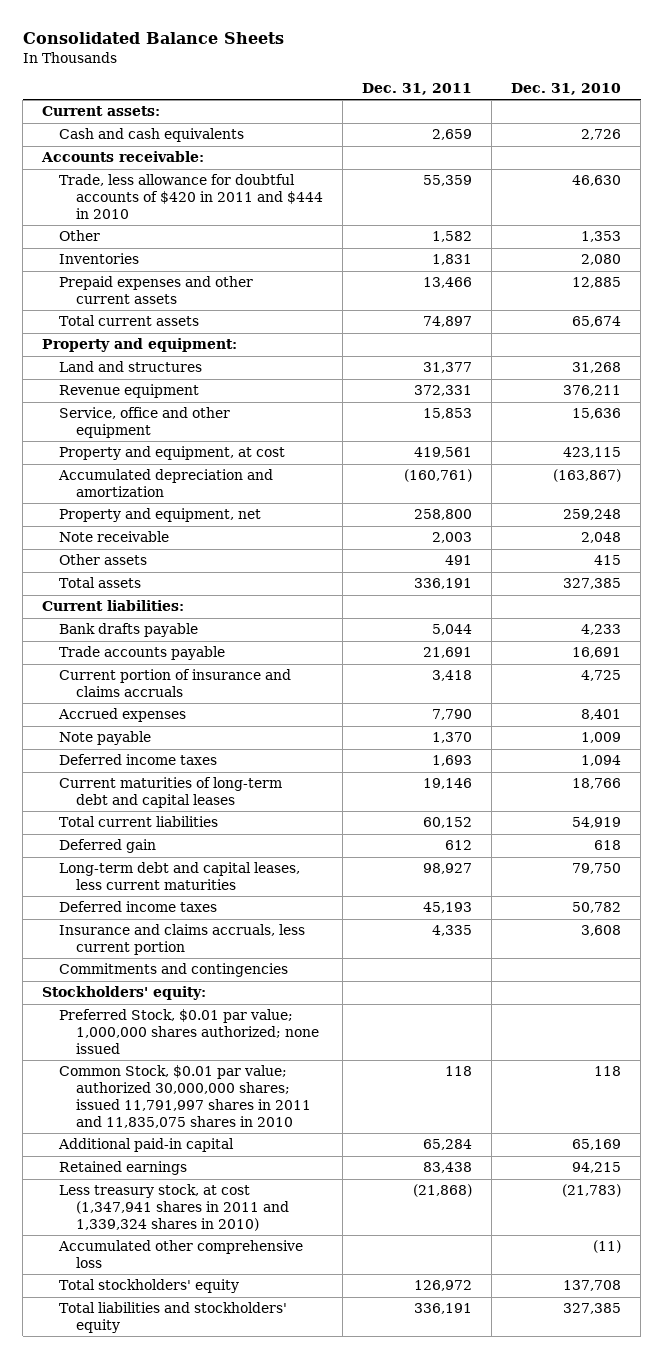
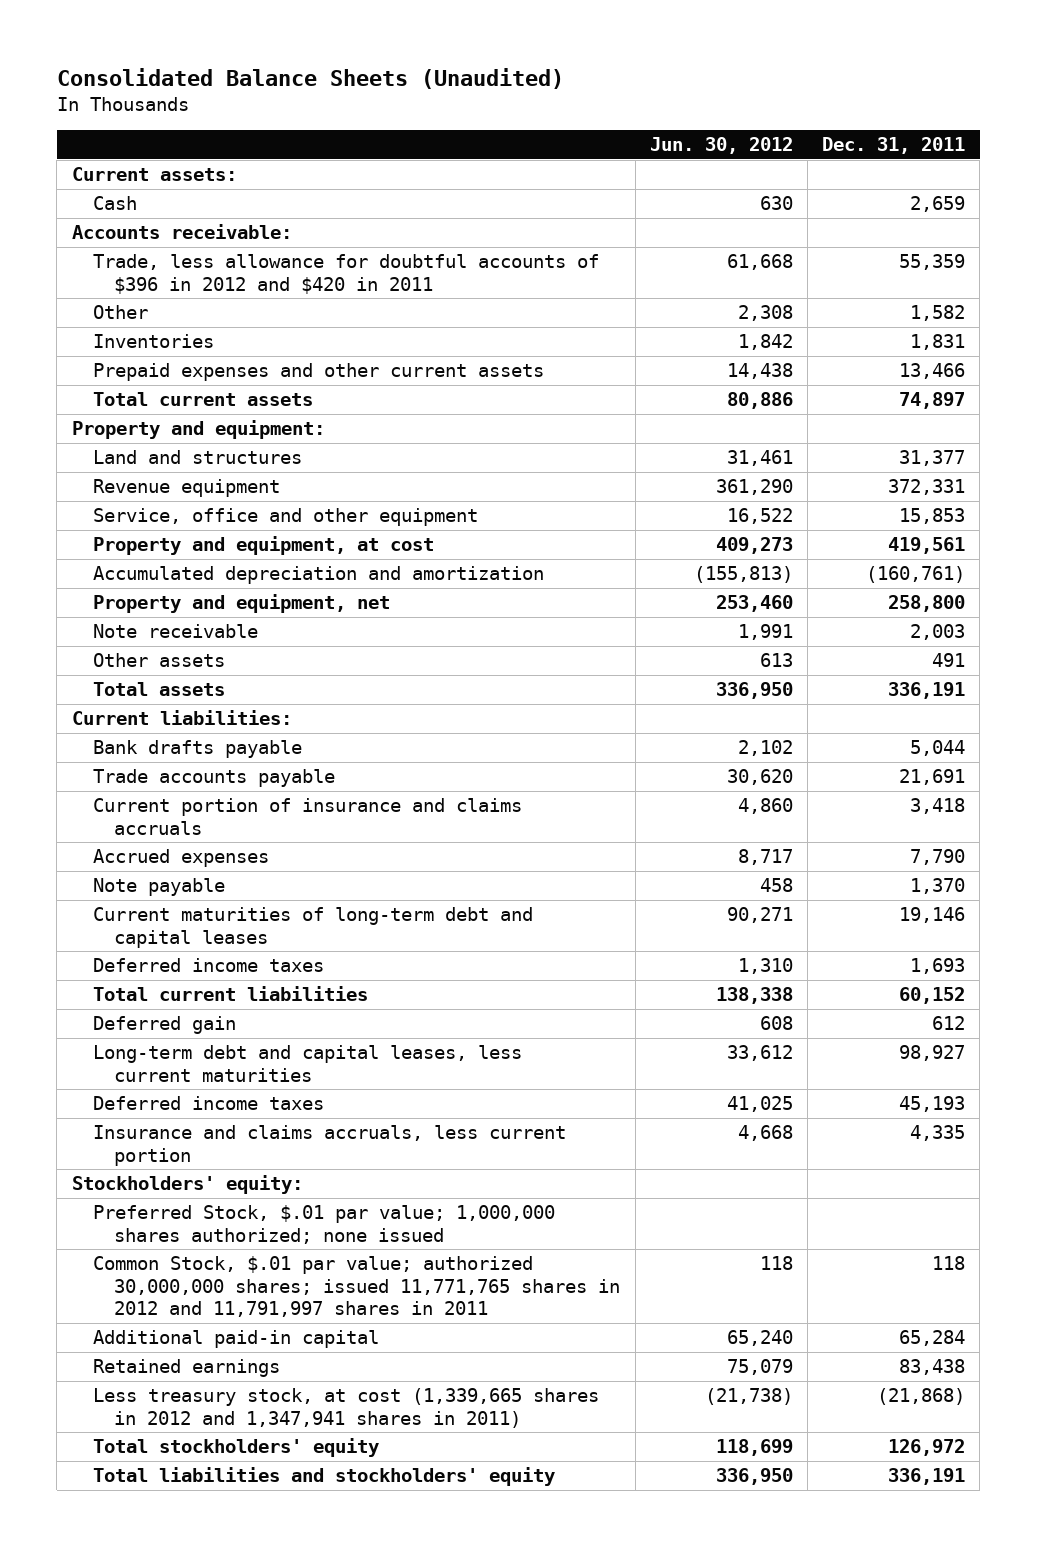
- Consolidated Balance Sheets
+ Consolidated Balance Sheets (Unaudited)
- | Dec. 31, 2011 | Dec. 31, 2010
+ | Jun. 30, 2012 | Dec. 31, 2011
- Cash and cash equivalents | 2,659 | 2,726
+ Cash | 630 | 2,659
- Trade, less allowance for doubtful accounts of $420 in 2011 and $444 in 2010 | 55,359 | 46,630
+ Trade, less allowance for doubtful accounts of $396 in 2012 and $420 in 2011 | 61,668 | 55,359
moved down: Deferred income taxes | 1,310 | 1,693
- Commitments and contingencies
- Preferred Stock, $0.01 par value; 1,000,000 shares authorized; none issued
- Common Stock, $0.01 par value; authorized 30,000,000 shares; issued 11,791,997 shares in 2011 and 11,835,075 shares in 2010 | 118 | 118
+ Preferred Stock, $.01 par value; 1,000,000 shares authorized; none issued
+ Common Stock, $.01 par value; authorized 30,000,000 shares; issued 11,771,765 shares in 2012 and 11,791,997 shares in 2011 | 118 | 118
- Less treasury stock, at cost (1,347,941 shares in 2011 and 1,339,324 shares in 2010) | (21,868) | (21,783)
- Accumulated other comprehensive loss | | (11)
+ Less treasury stock, at cost (1,339,665 shares in 2012 and 1,347,941 shares in 2011) | (21,738) | (21,868)

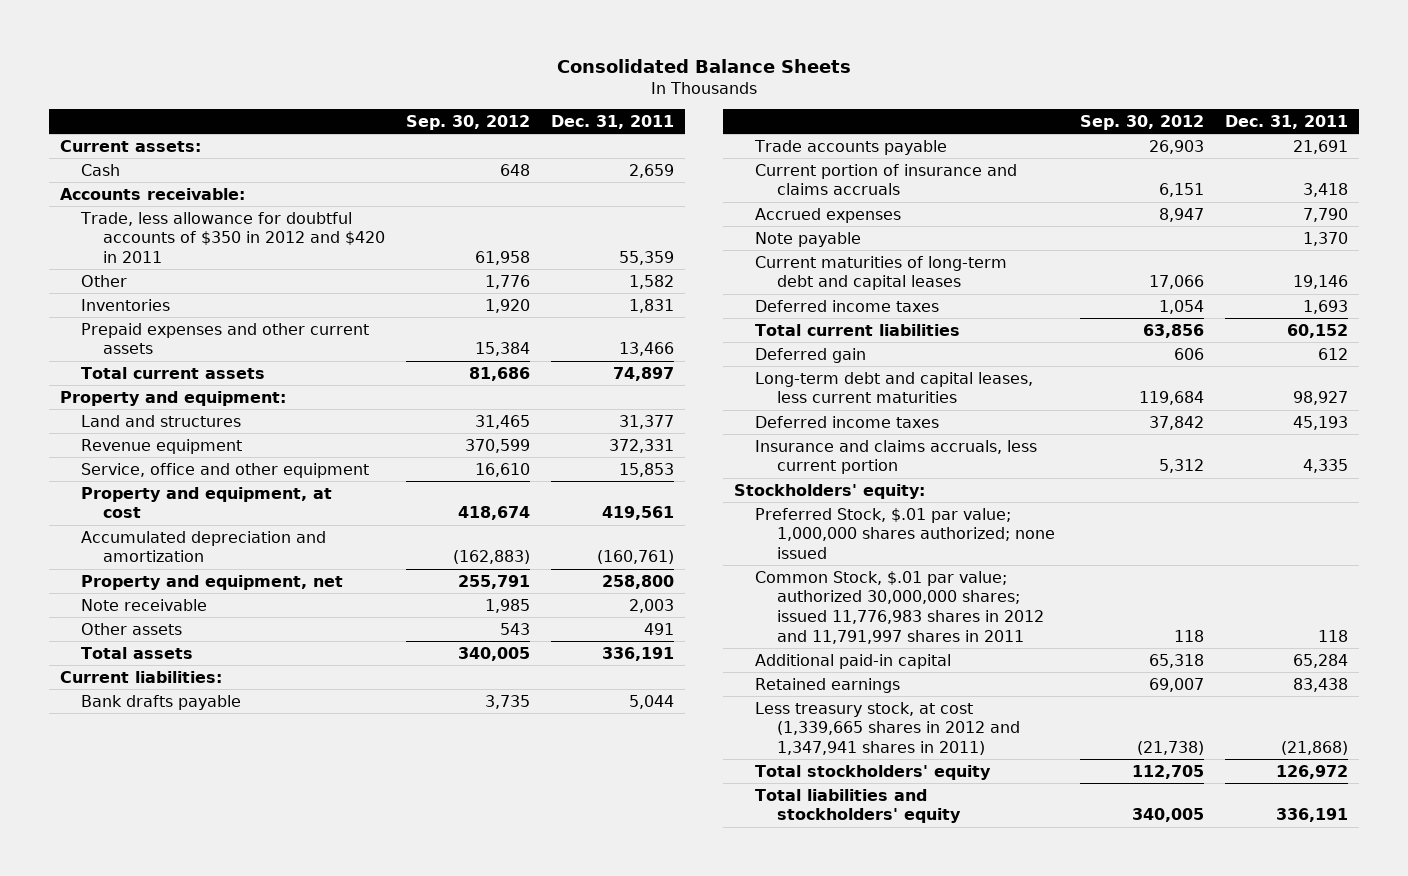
- Consolidated Balance Sheets (Unaudited)
+ Consolidated Balance Sheets
- | Jun. 30, 2012 | Dec. 31, 2011
+ | Sep. 30, 2012 | Dec. 31, 2011
- Trade, less allowance for doubtful accounts of $396 in 2012 and $420 in 2011 | 61,668 | 55,359
+ Trade, less allowance for doubtful accounts of $350 in 2012 and $420 in 2011 | 61,958 | 55,359
- Common Stock, $.01 par value; authorized 30,000,000 shares; issued 11,771,765 shares in 2012 and 11,791,997 shares in 2011 | 118 | 118
+ Common Stock, $.01 par value; authorized 30,000,000 shares; issued 11,776,983 shares in 2012 and 11,791,997 shares in 2011 | 118 | 118

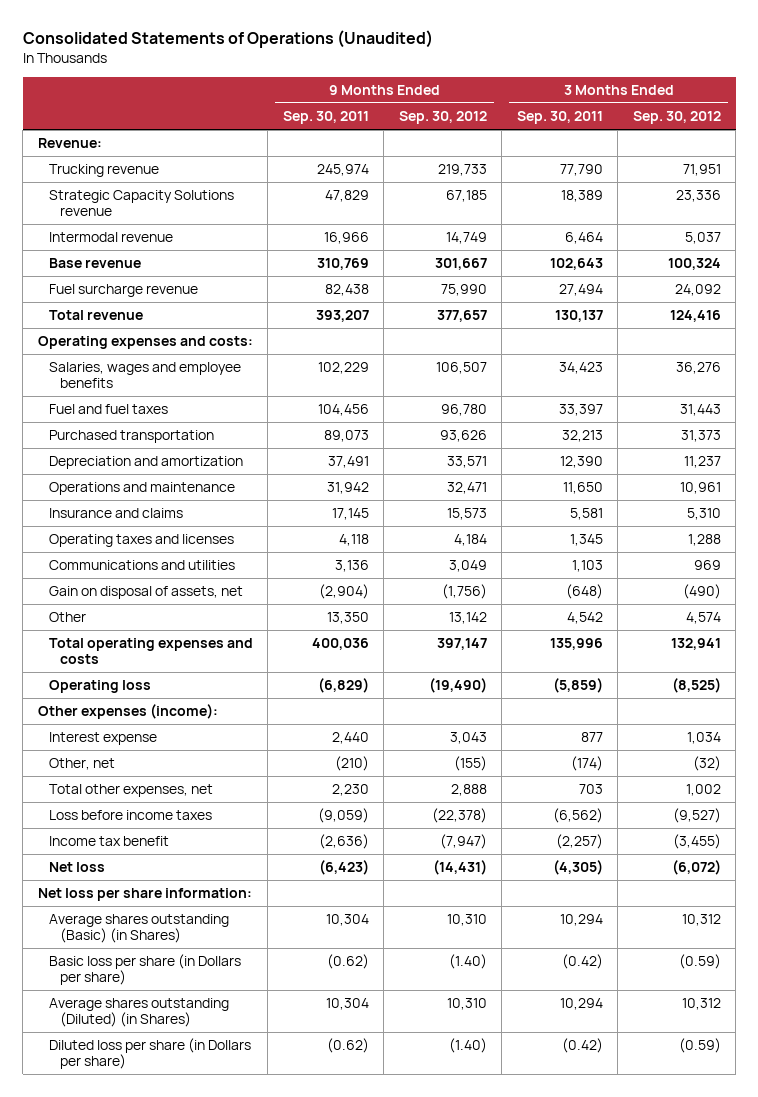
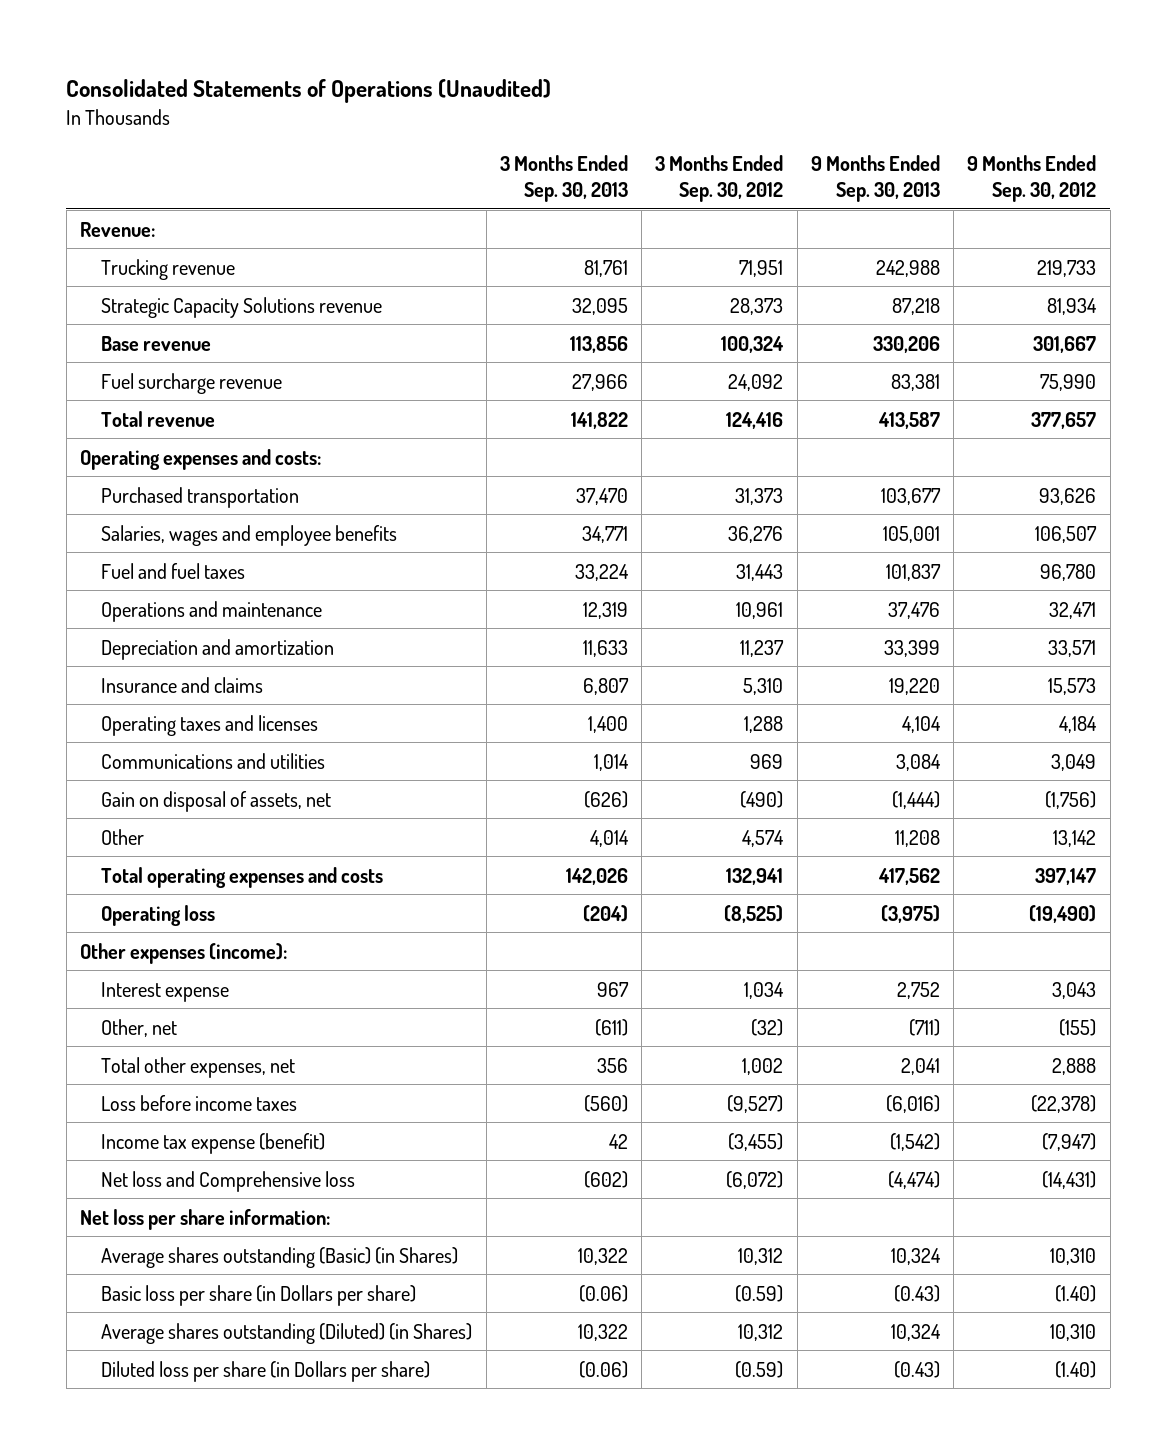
- | 9 Months Ended Sep. 30, 2011 | 9 Months Ended Sep. 30, 2012 | 3 Months Ended Sep. 30, 2011 | 3 Months Ended Sep. 30, 2012
+ | 3 Months Ended Sep. 30, 2013 | 3 Months Ended Sep. 30, 2012 | 9 Months Ended Sep. 30, 2013 | 9 Months Ended Sep. 30, 2012
- Strategic Capacity Solutions revenue | 47,829 | 67,185 | 18,389 | 23,336
- Intermodal revenue | 16,966 | 14,749 | 6,464 | 5,037
+ Strategic Capacity Solutions revenue | 32,095 | 28,373 | 87,218 | 81,934
moved up: Purchased transportation | 37,470 | 31,373 | 103,677 | 93,626
moved down: Depreciation and amortization | 11,633 | 11,237 | 33,399 | 33,571
- Income tax benefit | (2,636) | (7,947) | (2,257) | (3,455)
- Net loss | (6,423) | (14,431) | (4,305) | (6,072)
+ Income tax expense (benefit) | 42 | (3,455) | (1,542) | (7,947)
+ Net loss and Comprehensive loss | (602) | (6,072) | (4,474) | (14,431)

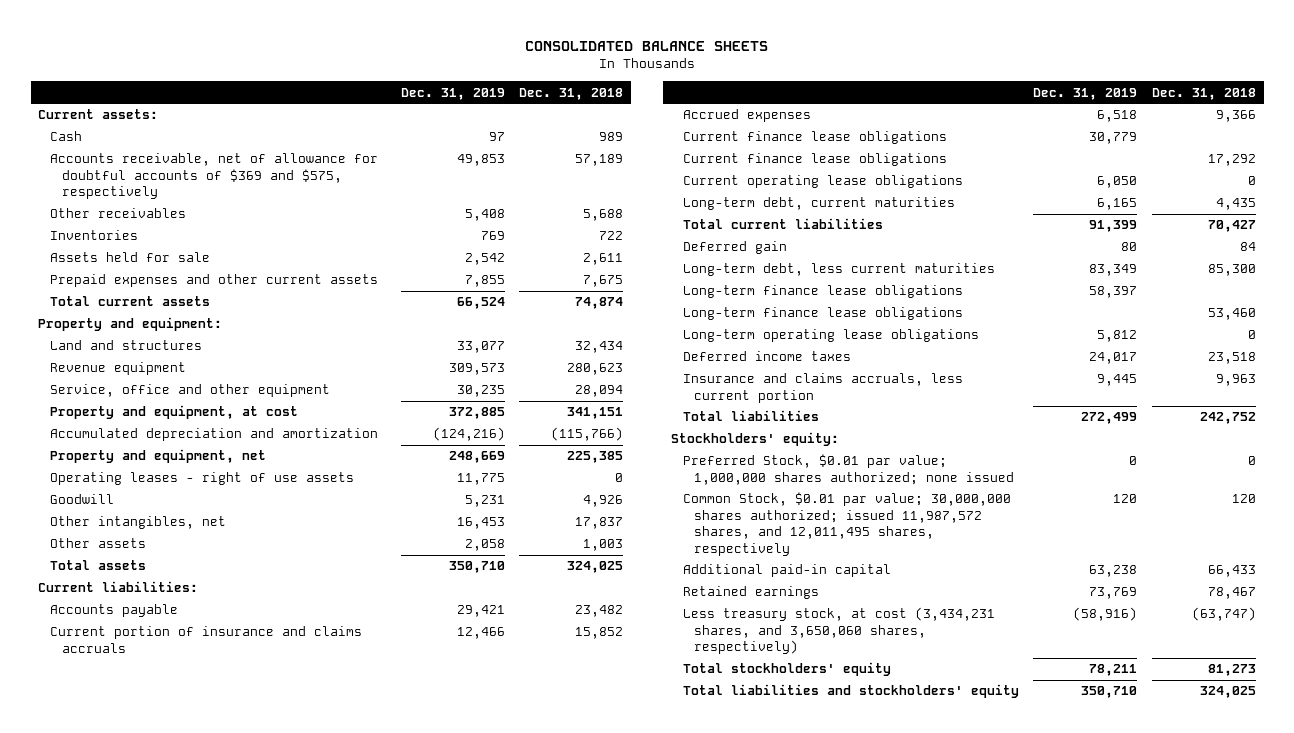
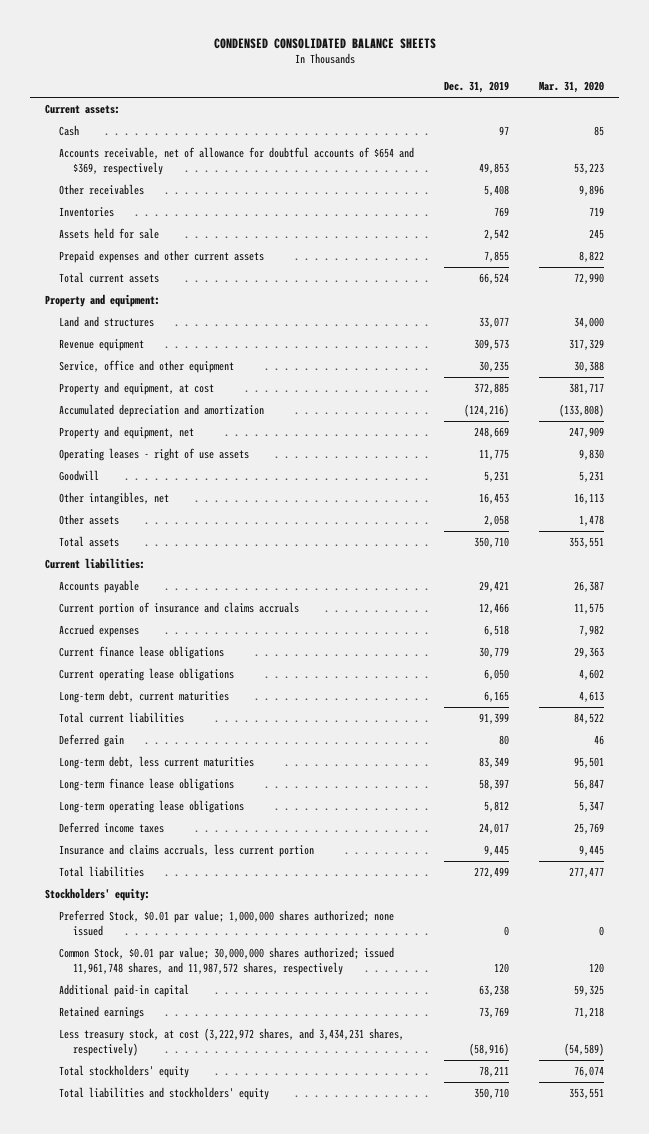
- CONSOLIDATED BALANCE SHEETS
+ CONDENSED CONSOLIDATED BALANCE SHEETS
- | Dec. 31, 2019 | Dec. 31, 2018
+ | Dec. 31, 2019 | Mar. 31, 2020
- Accounts receivable, net of allowance for doubtful accounts of $369 and $575, respectively | 49,853 | 57,189
+ Accounts receivable, net of allowance for doubtful accounts of $654 and $369, respectively | 49,853 | 53,223
- Current finance lease obligations | | 17,292
- Long-term finance lease obligations | | 53,460
- Common Stock, $0.01 par value; 30,000,000 shares authorized; issued 11,987,572 shares, and 12,011,495 shares, respectively | 120 | 120
+ Common Stock, $0.01 par value; 30,000,000 shares authorized; issued 11,961,748 shares, and 11,987,572 shares, respectively | 120 | 120
- Less treasury stock, at cost (3,434,231 shares, and 3,650,060 shares, respectively) | (58,916) | (63,747)
+ Less treasury stock, at cost (3,222,972 shares, and 3,434,231 shares, respectively) | (58,916) | (54,589)

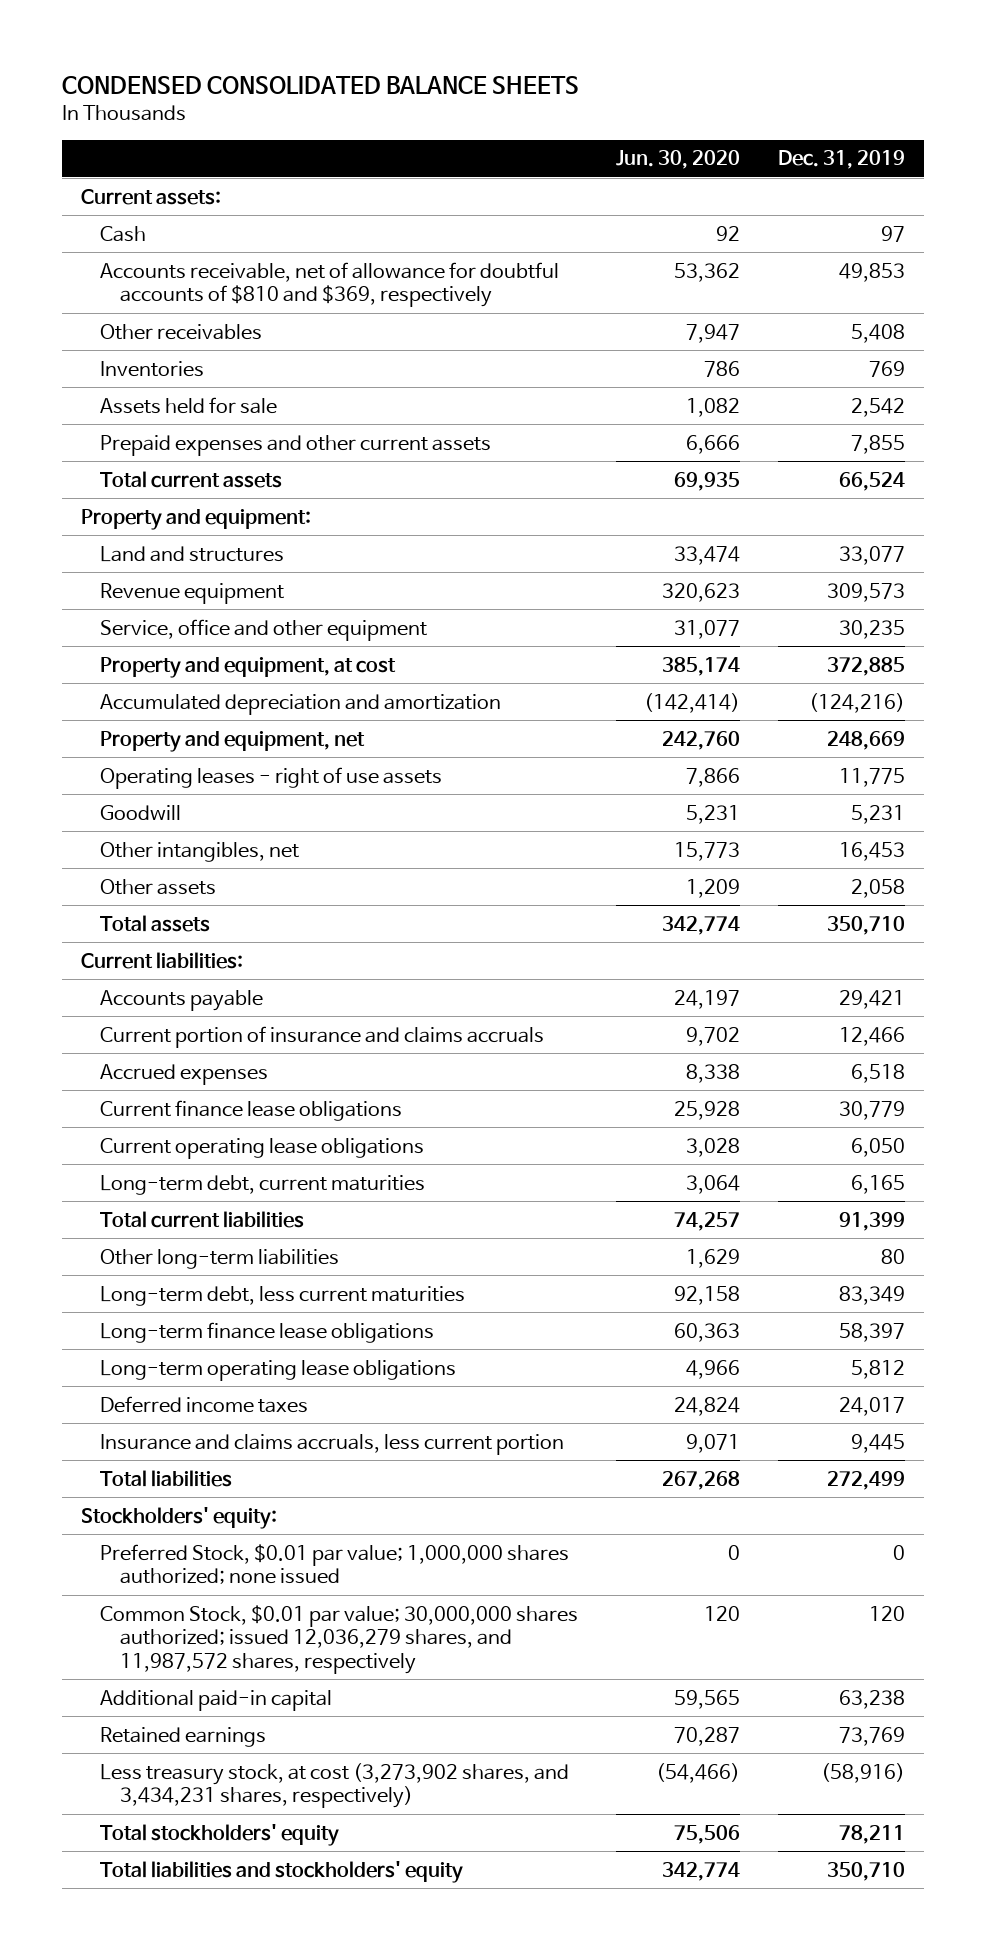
- | Dec. 31, 2019 | Mar. 31, 2020
+ | Jun. 30, 2020 | Dec. 31, 2019
- Accounts receivable, net of allowance for doubtful accounts of $654 and $369, respectively | 49,853 | 53,223
+ Accounts receivable, net of allowance for doubtful accounts of $810 and $369, respectively | 53,362 | 49,853
- Deferred gain | 80 | 46
+ Other long-term liabilities | 1,629 | 80
- Common Stock, $0.01 par value; 30,000,000 shares authorized; issued 11,961,748 shares, and 11,987,572 shares, respectively | 120 | 120
+ Common Stock, $0.01 par value; 30,000,000 shares authorized; issued 12,036,279 shares, and 11,987,572 shares, respectively | 120 | 120
- Less treasury stock, at cost (3,222,972 shares, and 3,434,231 shares, respectively) | (58,916) | (54,589)
+ Less treasury stock, at cost (3,273,902 shares, and 3,434,231 shares, respectively) | (54,466) | (58,916)

